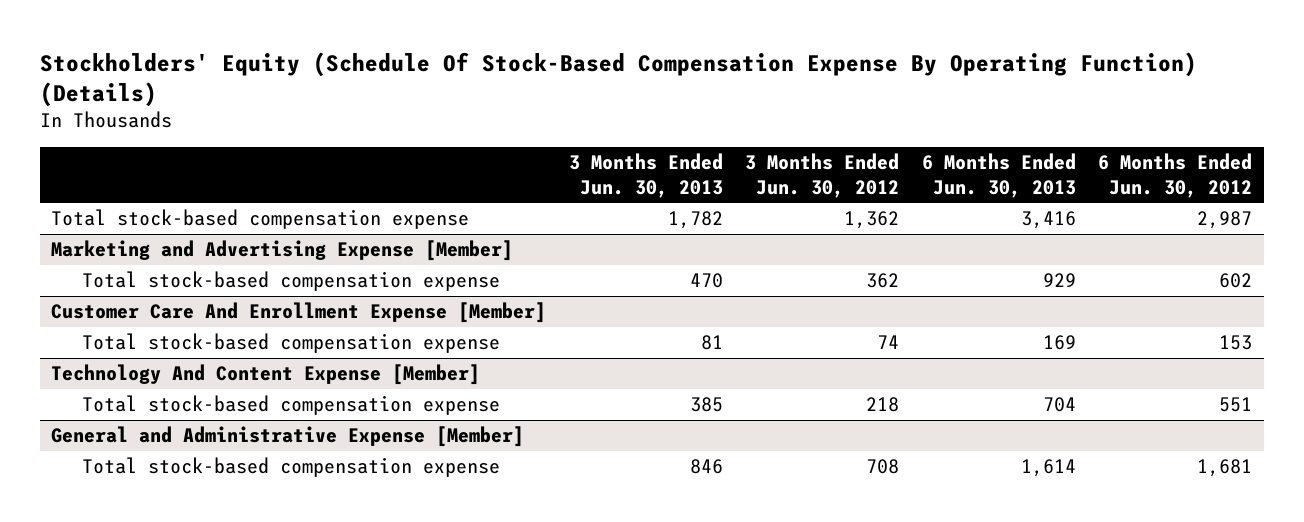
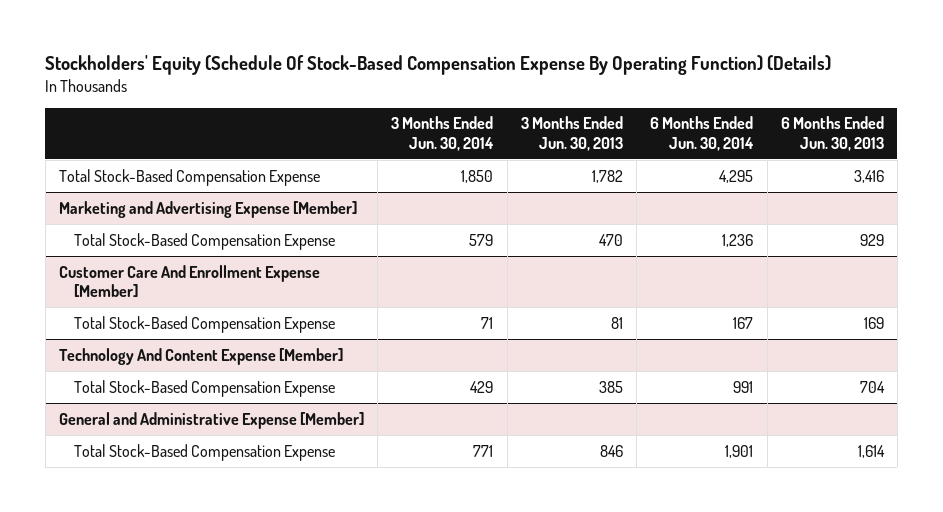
- | 3 Months Ended Jun. 30, 2013 | 3 Months Ended Jun. 30, 2012 | 6 Months Ended Jun. 30, 2013 | 6 Months Ended Jun. 30, 2012
+ | 3 Months Ended Jun. 30, 2014 | 3 Months Ended Jun. 30, 2013 | 6 Months Ended Jun. 30, 2014 | 6 Months Ended Jun. 30, 2013
- Total stock-based compensation expense | 1,782 | 1,362 | 3,416 | 2,987
+ Total Stock-Based Compensation Expense | 1,850 | 1,782 | 4,295 | 3,416
@ Marketing and Advertising Expense [Member]
- Total stock-based compensation expense | 470 | 362 | 929 | 602
+ Total Stock-Based Compensation Expense | 579 | 470 | 1,236 | 929
@ Customer Care And Enrollment Expense [Member]
- Total stock-based compensation expense | 81 | 74 | 169 | 153
+ Total Stock-Based Compensation Expense | 71 | 81 | 167 | 169
@ Technology And Content Expense [Member]
- Total stock-based compensation expense | 385 | 218 | 704 | 551
+ Total Stock-Based Compensation Expense | 429 | 385 | 991 | 704
@ General and Administrative Expense [Member]
- Total stock-based compensation expense | 846 | 708 | 1,614 | 1,681
+ Total Stock-Based Compensation Expense | 771 | 846 | 1,901 | 1,614

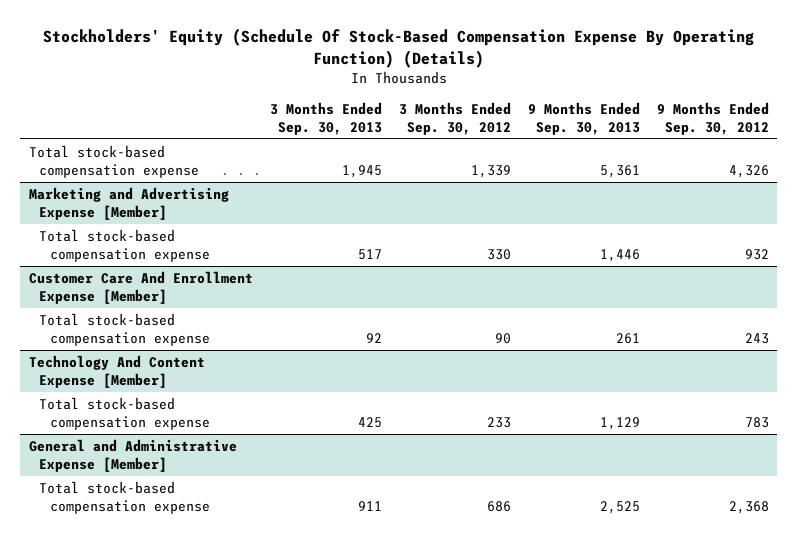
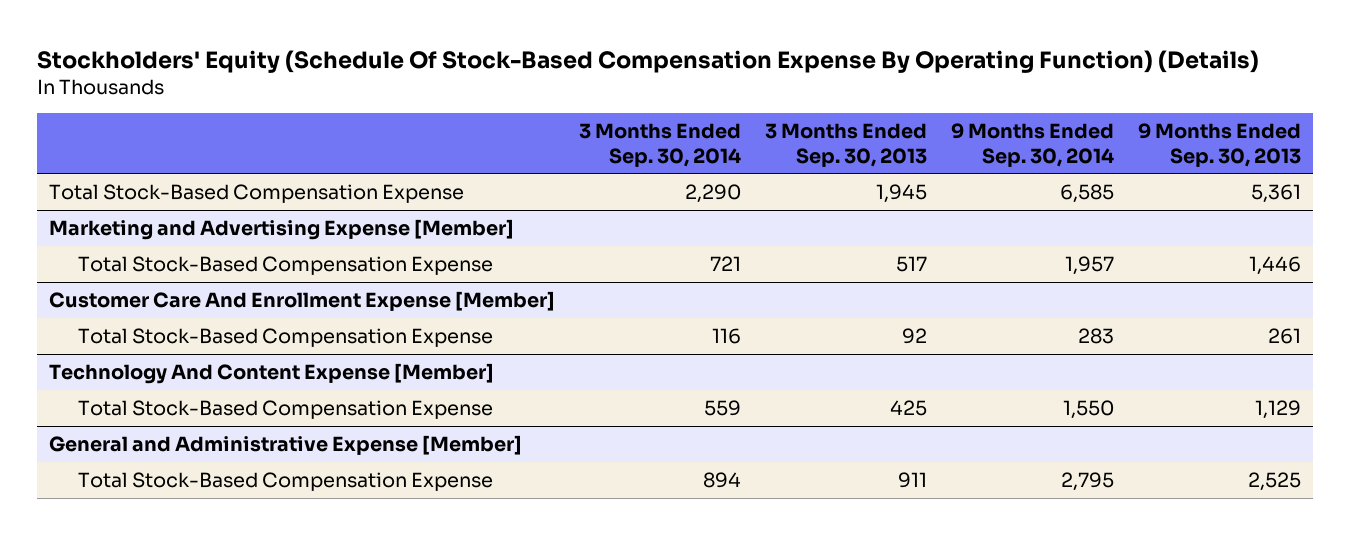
- | 3 Months Ended Sep. 30, 2013 | 3 Months Ended Sep. 30, 2012 | 9 Months Ended Sep. 30, 2013 | 9 Months Ended Sep. 30, 2012
+ | 3 Months Ended Sep. 30, 2014 | 3 Months Ended Sep. 30, 2013 | 9 Months Ended Sep. 30, 2014 | 9 Months Ended Sep. 30, 2013
- Total stock-based compensation expense | 1,945 | 1,339 | 5,361 | 4,326
+ Total Stock-Based Compensation Expense | 2,290 | 1,945 | 6,585 | 5,361
@ Marketing and Advertising Expense [Member]
- Total stock-based compensation expense | 517 | 330 | 1,446 | 932
+ Total Stock-Based Compensation Expense | 721 | 517 | 1,957 | 1,446
@ Customer Care And Enrollment Expense [Member]
- Total stock-based compensation expense | 92 | 90 | 261 | 243
+ Total Stock-Based Compensation Expense | 116 | 92 | 283 | 261
@ Technology And Content Expense [Member]
- Total stock-based compensation expense | 425 | 233 | 1,129 | 783
+ Total Stock-Based Compensation Expense | 559 | 425 | 1,550 | 1,129
@ General and Administrative Expense [Member]
- Total stock-based compensation expense | 911 | 686 | 2,525 | 2,368
+ Total Stock-Based Compensation Expense | 894 | 911 | 2,795 | 2,525

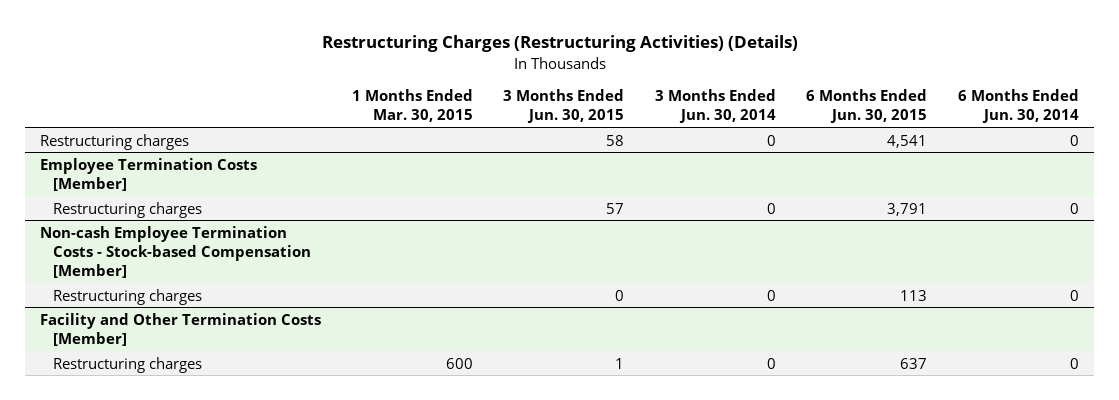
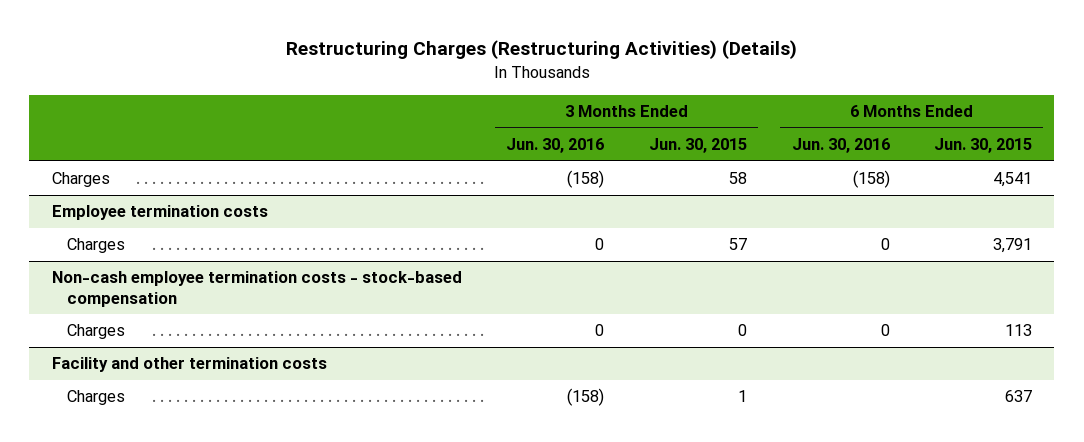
- | 1 Months Ended Mar. 30, 2015 | 3 Months Ended Jun. 30, 2015 | 3 Months Ended Jun. 30, 2014 | 6 Months Ended Jun. 30, 2015 | 6 Months Ended Jun. 30, 2014
+ | 3 Months Ended Jun. 30, 2016 | 3 Months Ended Jun. 30, 2015 | 6 Months Ended Jun. 30, 2016 | 6 Months Ended Jun. 30, 2015
- Restructuring charges | | 58 | 0 | 4,541 | 0
- Employee Termination Costs [Member]
- Restructuring charges | | 57 | 0 | 3,791 | 0
- Non-cash Employee Termination Costs - Stock-based Compensation [Member]
- Restructuring charges | | 0 | 0 | 113 | 0
- Facility and Other Termination Costs [Member]
- Restructuring charges | 600 | 1 | 0 | 637 | 0
+ Charges | (158) | 58 | (158) | 4,541
+ Employee termination costs
+ Charges | 0 | 57 | 0 | 3,791
+ Non-cash employee termination costs - stock-based compensation
+ Charges | 0 | 0 | 0 | 113
+ Facility and other termination costs
+ Charges | (158) | 1 | | 637

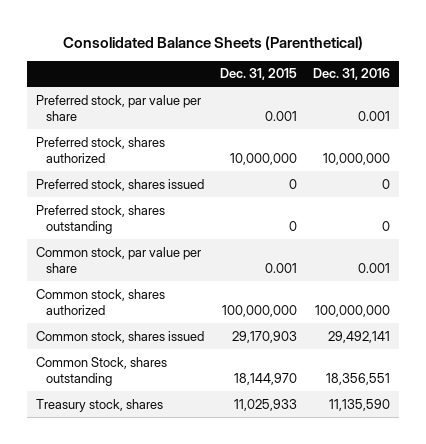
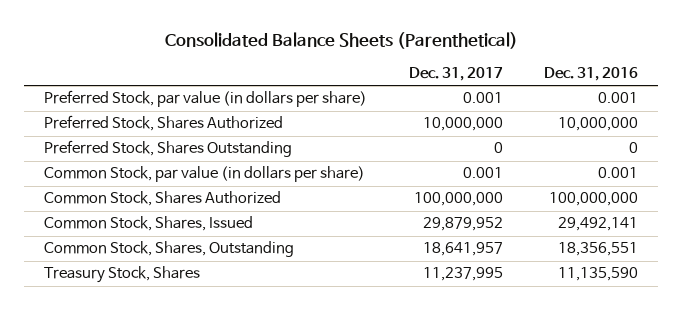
- | Dec. 31, 2015 | Dec. 31, 2016
+ | Dec. 31, 2017 | Dec. 31, 2016
- Preferred stock, par value per share | 0.001 | 0.001
- Preferred stock, shares authorized | 10,000,000 | 10,000,000
- Preferred stock, shares issued | 0 | 0
- Preferred stock, shares outstanding | 0 | 0
- Common stock, par value per share | 0.001 | 0.001
- Common stock, shares authorized | 100,000,000 | 100,000,000
- Common stock, shares issued | 29,170,903 | 29,492,141
- Common Stock, shares outstanding | 18,144,970 | 18,356,551
- Treasury stock, shares | 11,025,933 | 11,135,590
+ Preferred Stock, par value (in dollars per share) | 0.001 | 0.001
+ Preferred Stock, Shares Authorized | 10,000,000 | 10,000,000
+ Preferred Stock, Shares Outstanding | 0 | 0
+ Common Stock, par value (in dollars per share) | 0.001 | 0.001
+ Common Stock, Shares Authorized | 100,000,000 | 100,000,000
+ Common Stock, Shares, Issued | 29,879,952 | 29,492,141
+ Common Stock, Shares, Outstanding | 18,641,957 | 18,356,551
+ Treasury Stock, Shares | 11,237,995 | 11,135,590

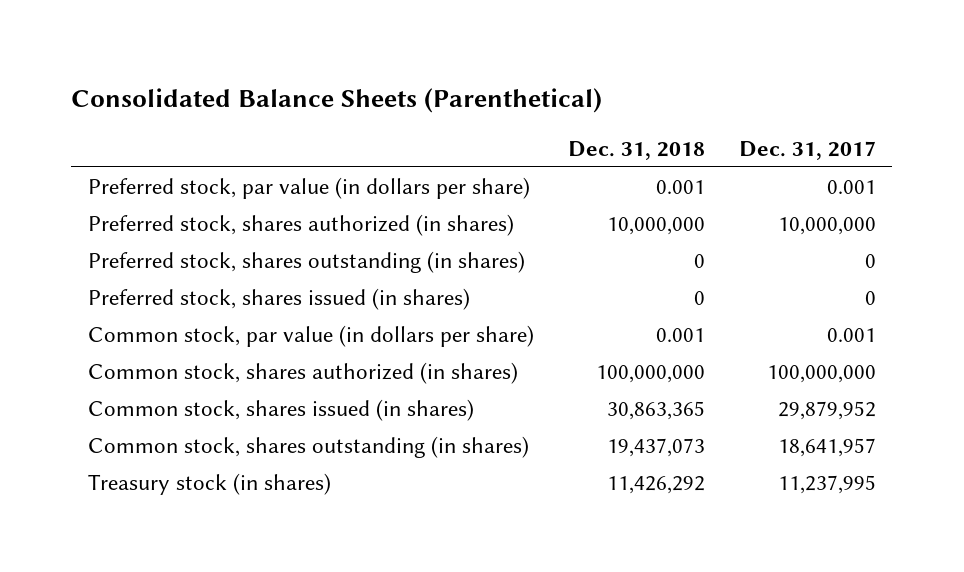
- | Dec. 31, 2017 | Dec. 31, 2016
+ | Dec. 31, 2018 | Dec. 31, 2017
- Preferred Stock, par value (in dollars per share) | 0.001 | 0.001
- Preferred Stock, Shares Authorized | 10,000,000 | 10,000,000
- Preferred Stock, Shares Outstanding | 0 | 0
- Common Stock, par value (in dollars per share) | 0.001 | 0.001
- Common Stock, Shares Authorized | 100,000,000 | 100,000,000
- Common Stock, Shares, Issued | 29,879,952 | 29,492,141
- Common Stock, Shares, Outstanding | 18,641,957 | 18,356,551
- Treasury Stock, Shares | 11,237,995 | 11,135,590
+ Preferred stock, par value (in dollars per share) | 0.001 | 0.001
+ Preferred stock, shares authorized (in shares) | 10,000,000 | 10,000,000
+ Preferred stock, shares outstanding (in shares) | 0 | 0
+ Preferred stock, shares issued (in shares) | 0 | 0
+ Common stock, par value (in dollars per share) | 0.001 | 0.001
+ Common stock, shares authorized (in shares) | 100,000,000 | 100,000,000
+ Common stock, shares issued (in shares) | 30,863,365 | 29,879,952
+ Common stock, shares outstanding (in shares) | 19,437,073 | 18,641,957
+ Treasury stock (in shares) | 11,426,292 | 11,237,995

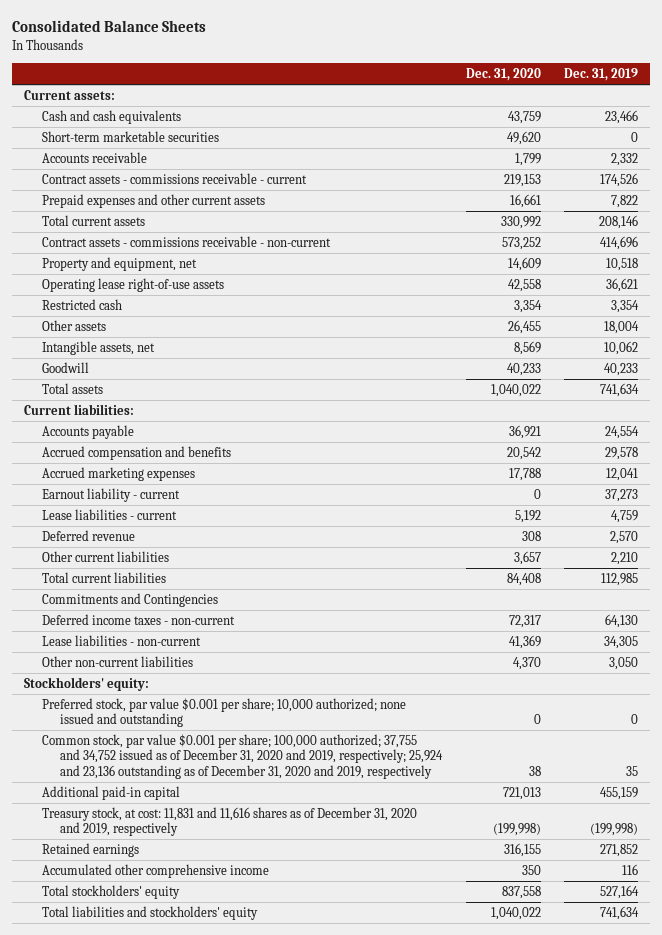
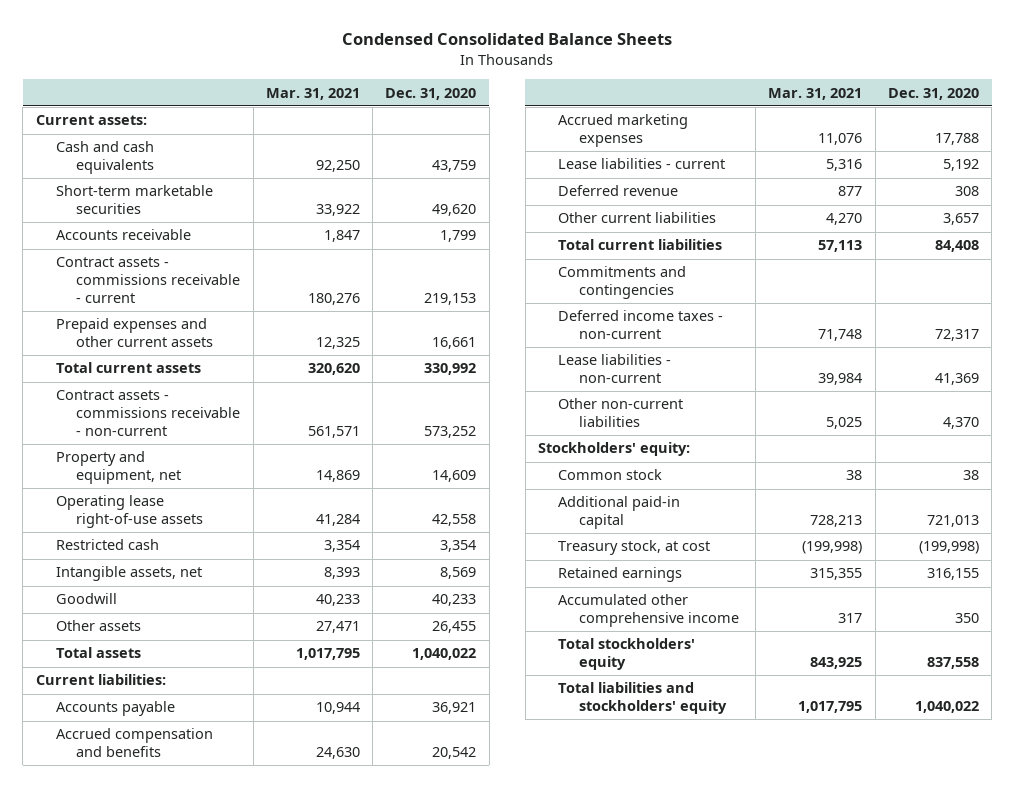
- Consolidated Balance Sheets
+ Condensed Consolidated Balance Sheets
- | Dec. 31, 2020 | Dec. 31, 2019
+ | Mar. 31, 2021 | Dec. 31, 2020
moved down: Other assets | 27,471 | 26,455
- Earnout liability - current | 0 | 37,273
- Commitments and Contingencies
+ Commitments and contingencies
- Preferred stock, par value $0.001 per share; 10,000 authorized; none issued and outstanding | 0 | 0
- Common stock, par value $0.001 per share; 100,000 authorized; 37,755 and 34,752 issued as of December 31, 2020 and 2019, respectively; 25,924 and 23,136 outstanding as of December 31, 2020 and 2019, respectively | 38 | 35
+ Common stock | 38 | 38
- Treasury stock, at cost: 11,831 and 11,616 shares as of December 31, 2020 and 2019, respectively | (199,998) | (199,998)
+ Treasury stock, at cost | (199,998) | (199,998)

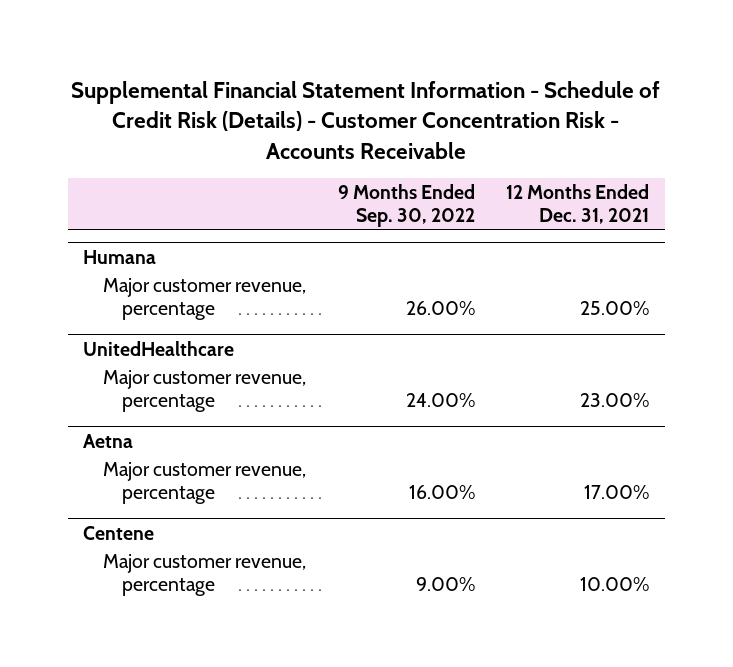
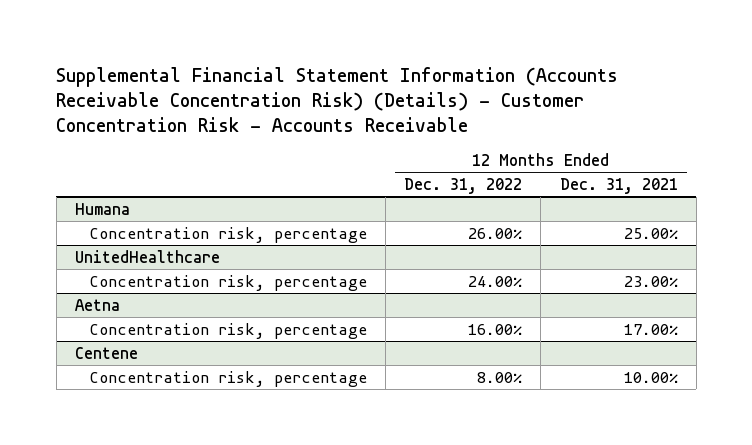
- Supplemental Financial Statement Information - Schedule of Credit Risk (Details) - Customer Concentration Risk - Accounts Receivable
+ Supplemental Financial Statement Information (Accounts Receivable Concentration Risk) (Details) - Customer Concentration Risk - Accounts Receivable
- | 9 Months Ended Sep. 30, 2022 | 12 Months Ended Dec. 31, 2021
+ | 12 Months Ended Dec. 31, 2022 | 12 Months Ended Dec. 31, 2021
@ Humana
- Major customer revenue, percentage | 26.00% | 25.00%
+ Concentration risk, percentage | 26.00% | 25.00%
@ UnitedHealthcare
- Major customer revenue, percentage | 24.00% | 23.00%
+ Concentration risk, percentage | 24.00% | 23.00%
@ Aetna
- Major customer revenue, percentage | 16.00% | 17.00%
+ Concentration risk, percentage | 16.00% | 17.00%
@ Centene
- Major customer revenue, percentage | 9.00% | 10.00%
+ Concentration risk, percentage | 8.00% | 10.00%

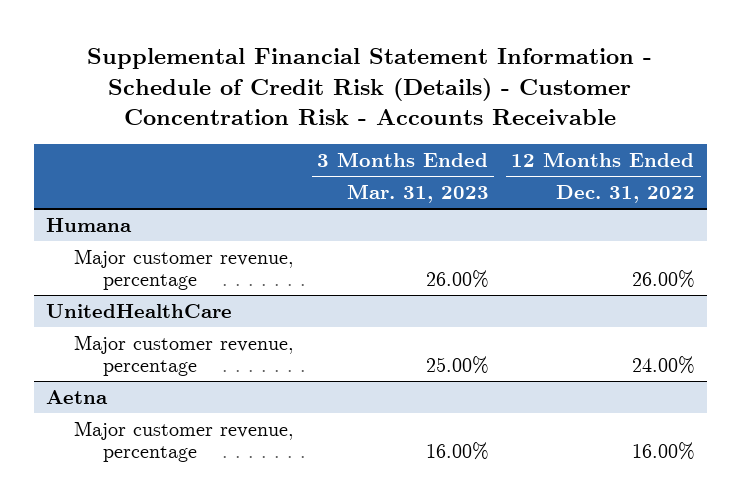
- Supplemental Financial Statement Information (Accounts Receivable Concentration Risk) (Details) - Customer Concentration Risk - Accounts Receivable
+ Supplemental Financial Statement Information - Schedule of Credit Risk (Details) - Customer Concentration Risk - Accounts Receivable
- | 12 Months Ended Dec. 31, 2022 | 12 Months Ended Dec. 31, 2021
+ | 3 Months Ended Mar. 31, 2023 | 12 Months Ended Dec. 31, 2022
@ Humana
- Concentration risk, percentage | 26.00% | 25.00%
- UnitedHealthcare
- Concentration risk, percentage | 24.00% | 23.00%
@ Humana
+ Major customer revenue, percentage | 26.00% | 26.00%
+ UnitedHealthCare
+ Major customer revenue, percentage | 25.00% | 24.00%
@ Aetna
- Concentration risk, percentage | 16.00% | 17.00%
- Centene
- Concentration risk, percentage | 8.00% | 10.00%
@ Aetna
+ Major customer revenue, percentage | 16.00% | 16.00%

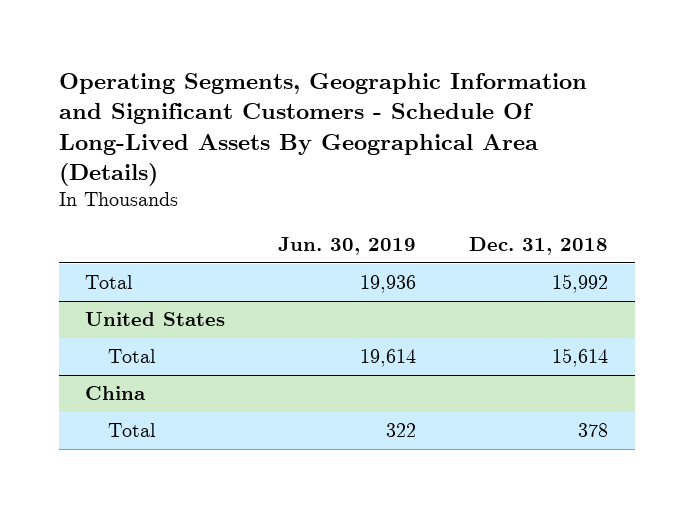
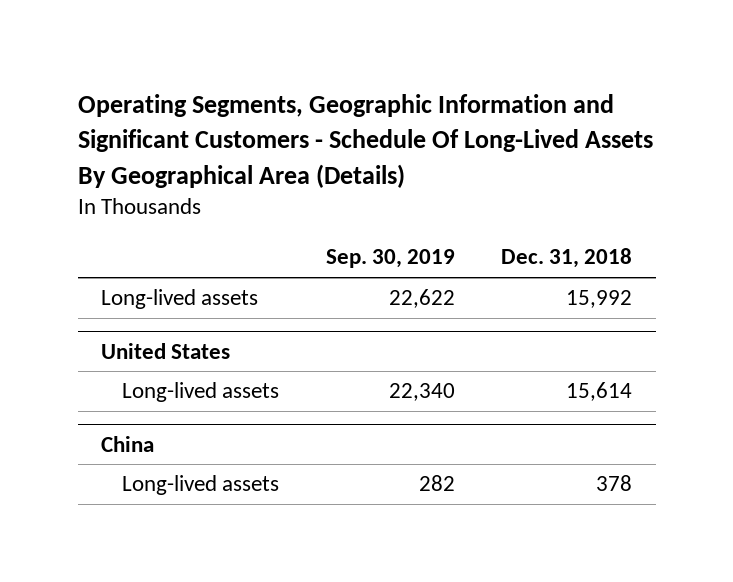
- | Jun. 30, 2019 | Dec. 31, 2018
+ | Sep. 30, 2019 | Dec. 31, 2018
- Total | 19,936 | 15,992
+ Long-lived assets | 22,622 | 15,992
@ United States
- Total | 19,614 | 15,614
+ Long-lived assets | 22,340 | 15,614
@ China
- Total | 322 | 378
+ Long-lived assets | 282 | 378

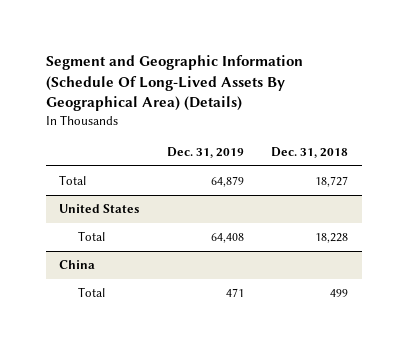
- Operating Segments, Geographic Information and Significant Customers - Schedule Of Long-Lived Assets By Geographical Area (Details)
+ Segment and Geographic Information (Schedule Of Long-Lived Assets By Geographical Area) (Details)
- | Sep. 30, 2019 | Dec. 31, 2018
+ | Dec. 31, 2019 | Dec. 31, 2018
- Long-lived assets | 22,622 | 15,992
+ Total | 64,879 | 18,727
@ United States
- Long-lived assets | 22,340 | 15,614
+ Total | 64,408 | 18,228
@ China
- Long-lived assets | 282 | 378
+ Total | 471 | 499

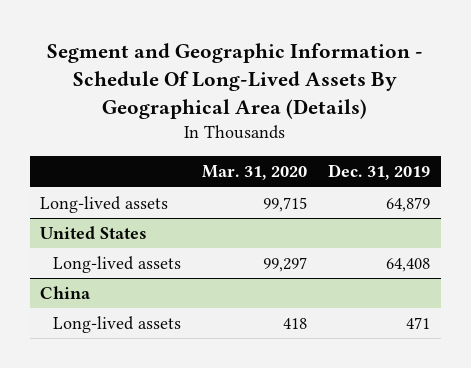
- Segment and Geographic Information (Schedule Of Long-Lived Assets By Geographical Area) (Details)
+ Segment and Geographic Information - Schedule Of Long-Lived Assets By Geographical Area (Details)
- | Dec. 31, 2019 | Dec. 31, 2018
+ | Mar. 31, 2020 | Dec. 31, 2019
- Total | 64,879 | 18,727
+ Long-lived assets | 99,715 | 64,879
@ United States
- Total | 64,408 | 18,228
+ Long-lived assets | 99,297 | 64,408
@ China
- Total | 471 | 499
+ Long-lived assets | 418 | 471

